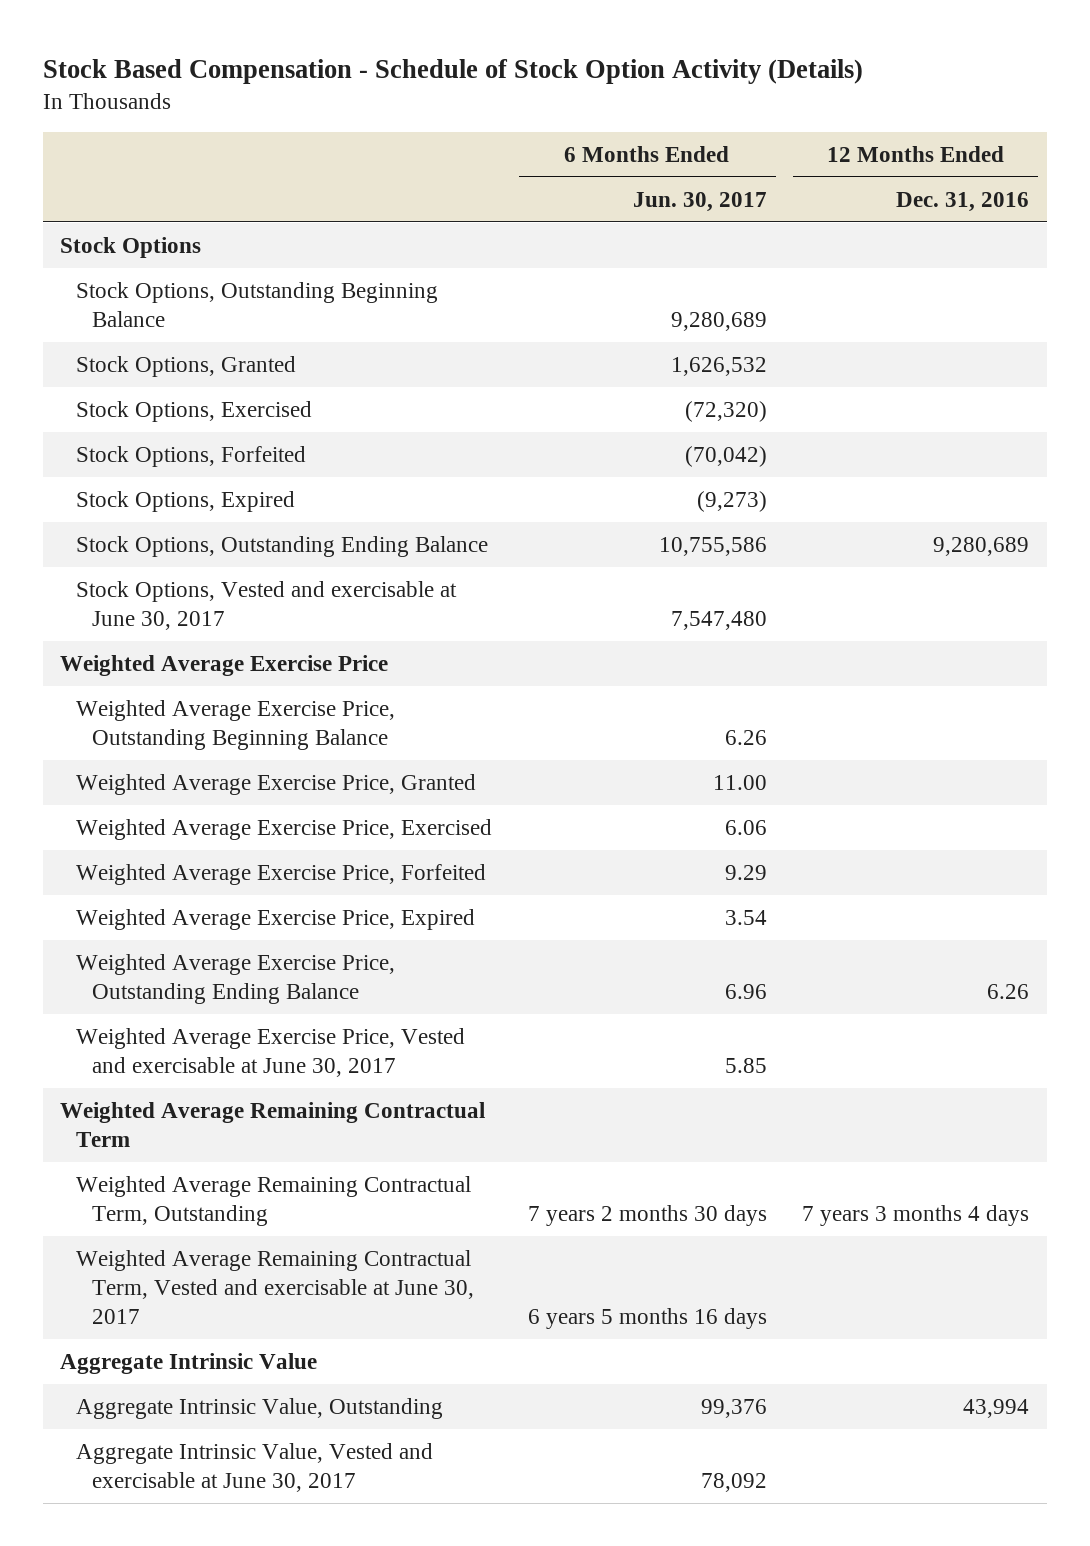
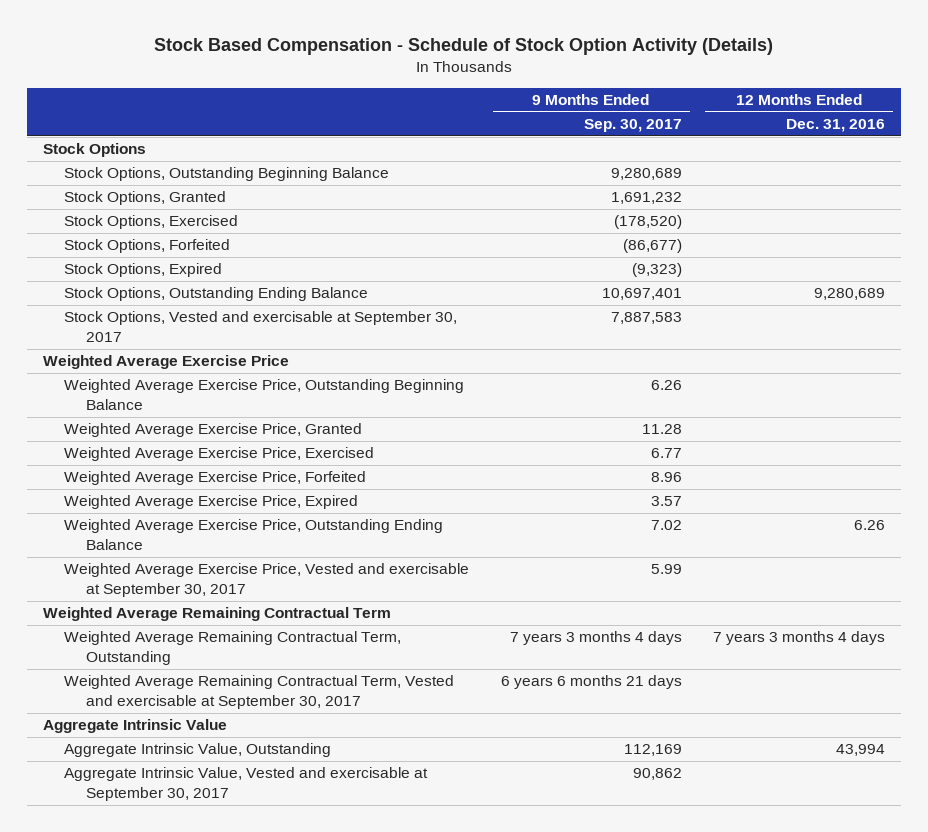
- | 6 Months Ended Jun. 30, 2017 | 12 Months Ended Dec. 31, 2016
+ | 9 Months Ended Sep. 30, 2017 | 12 Months Ended Dec. 31, 2016
- Stock Options, Vested and exercisable at June 30, 2017 | 7,547,480 |
+ Stock Options, Vested and exercisable at September 30, 2017 | 7,887,583 |
- Weighted Average Exercise Price, Vested and exercisable at June 30, 2017 | 5.85 |
+ Weighted Average Exercise Price, Vested and exercisable at September 30, 2017 | 5.99 |
- Weighted Average Remaining Contractual Term, Vested and exercisable at June 30, 2017 | 6 years 5 months 16 days |
+ Weighted Average Remaining Contractual Term, Vested and exercisable at September 30, 2017 | 6 years 6 months 21 days |
- Aggregate Intrinsic Value, Vested and exercisable at June 30, 2017 | 78,092 |
+ Aggregate Intrinsic Value, Vested and exercisable at September 30, 2017 | 90,862 |

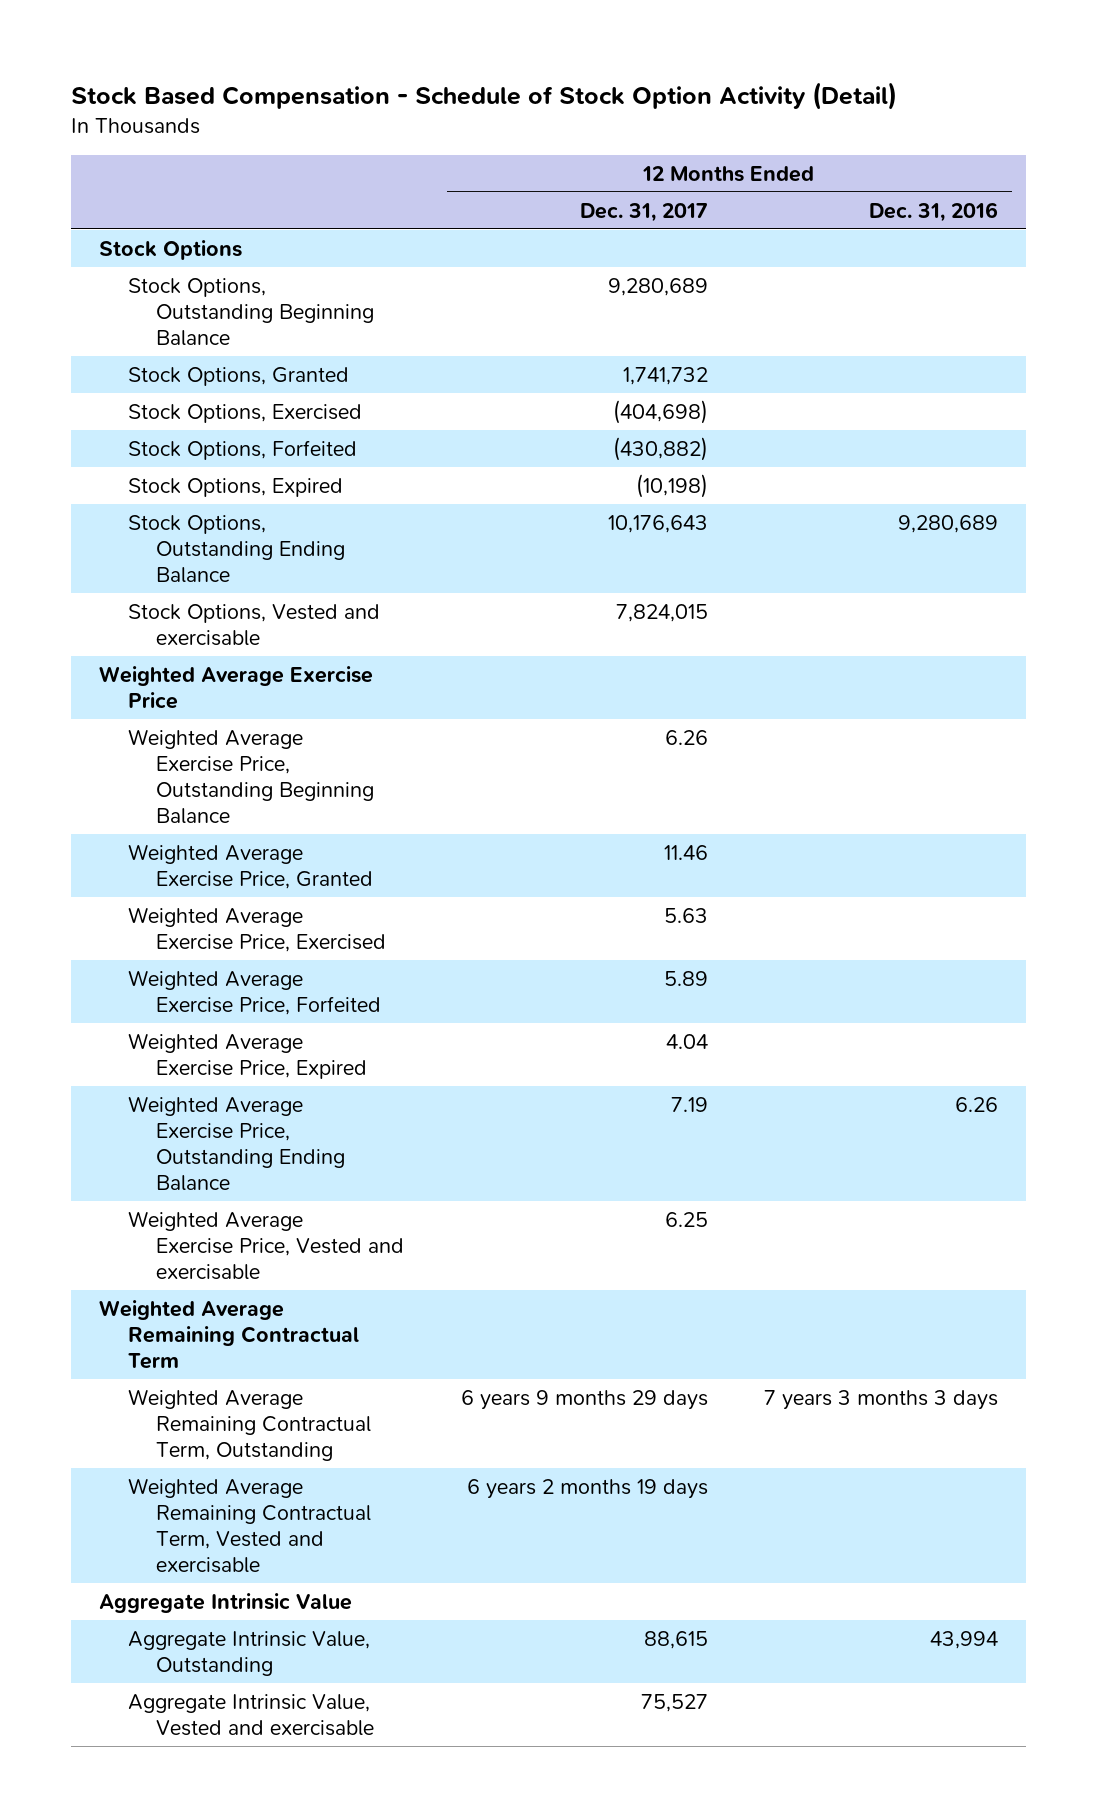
- Stock Based Compensation - Schedule of Stock Option Activity (Details)
+ Stock Based Compensation - Schedule of Stock Option Activity (Detail)
- | 9 Months Ended Sep. 30, 2017 | 12 Months Ended Dec. 31, 2016
+ | 12 Months Ended Dec. 31, 2017 | 12 Months Ended Dec. 31, 2016
- Stock Options, Vested and exercisable at September 30, 2017 | 7,887,583 |
+ Stock Options, Vested and exercisable | 7,824,015 |
- Weighted Average Exercise Price, Vested and exercisable at September 30, 2017 | 5.99 |
+ Weighted Average Exercise Price, Vested and exercisable | 6.25 |
- Weighted Average Remaining Contractual Term, Outstanding | 7 years 3 months 4 days | 7 years 3 months 4 days
- Weighted Average Remaining Contractual Term, Vested and exercisable at September 30, 2017 | 6 years 6 months 21 days |
+ Weighted Average Remaining Contractual Term, Outstanding | 6 years 9 months 29 days | 7 years 3 months 3 days
+ Weighted Average Remaining Contractual Term, Vested and exercisable | 6 years 2 months 19 days |
- Aggregate Intrinsic Value, Vested and exercisable at September 30, 2017 | 90,862 |
+ Aggregate Intrinsic Value, Vested and exercisable | 75,527 |

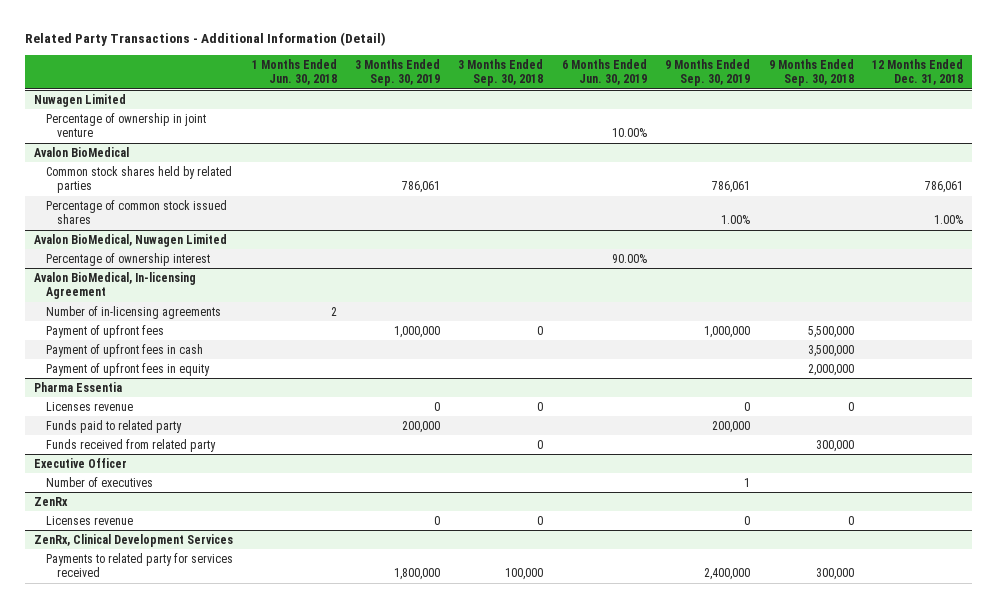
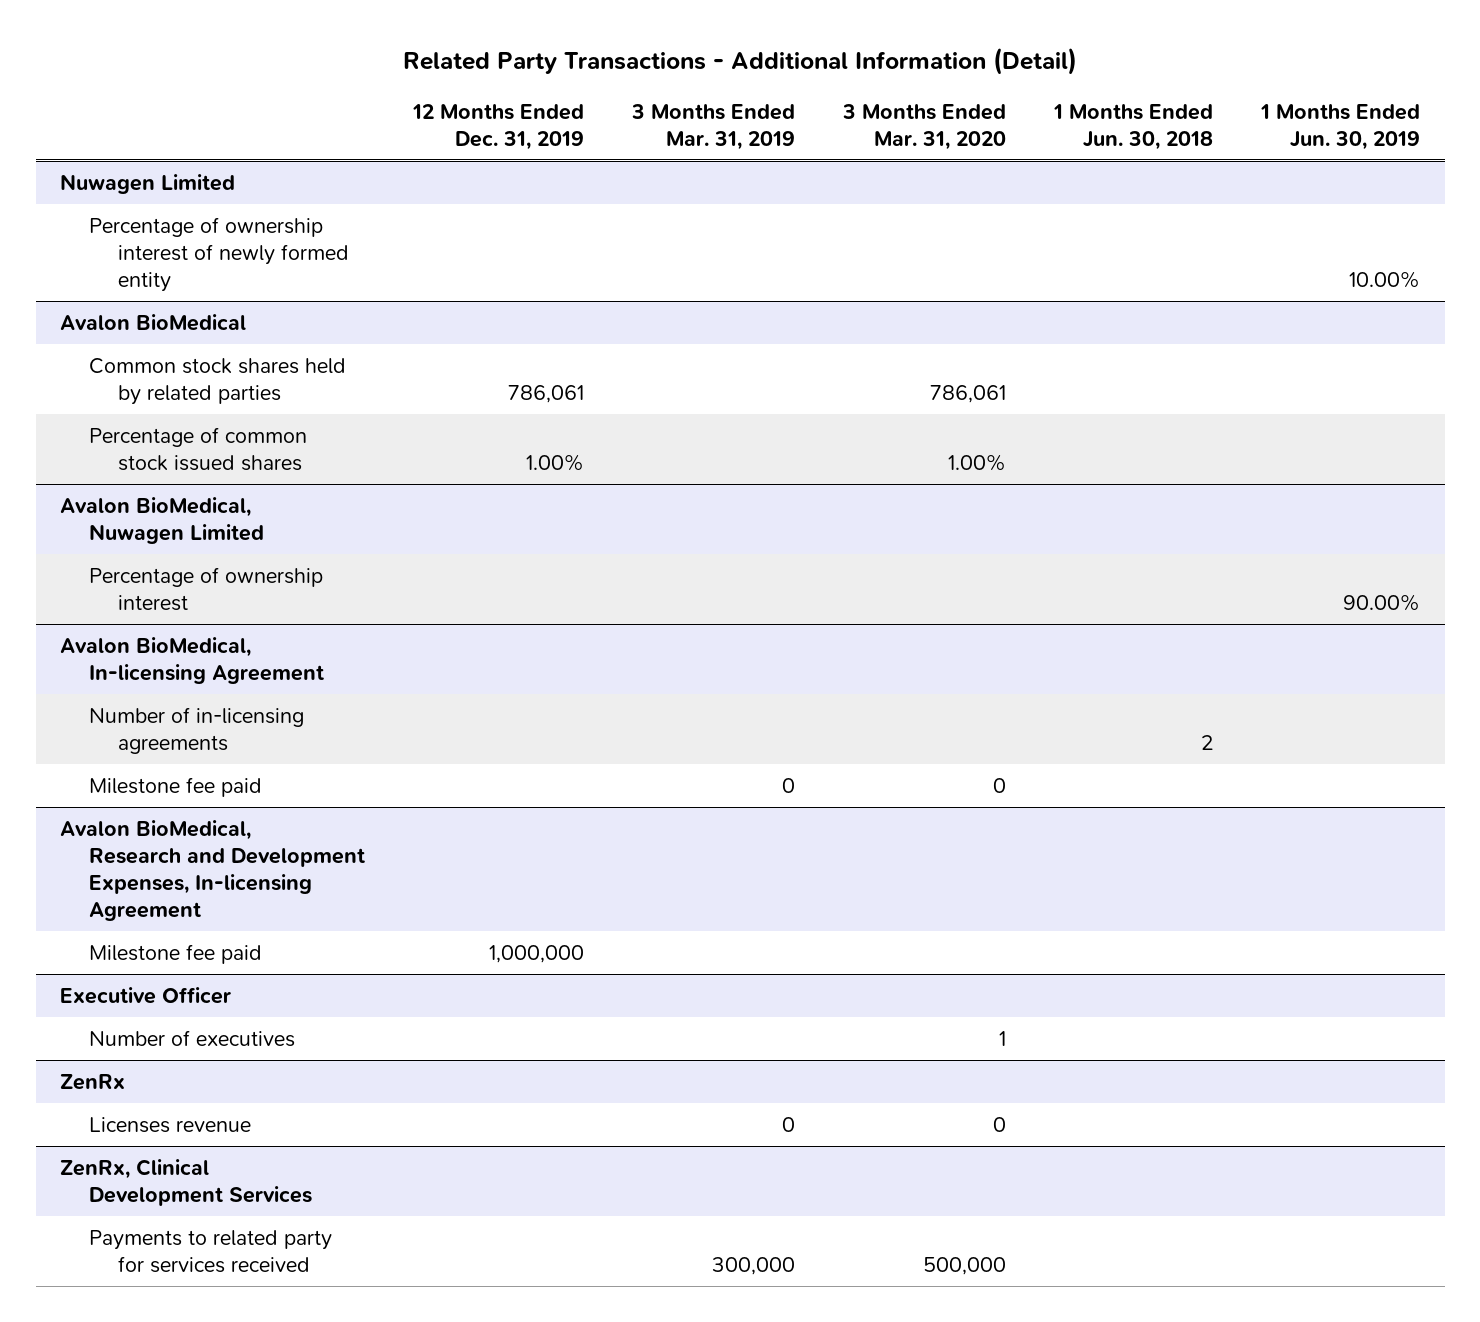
- | 1 Months Ended Jun. 30, 2018 | 3 Months Ended Sep. 30, 2019 | 3 Months Ended Sep. 30, 2018 | 6 Months Ended Jun. 30, 2019 | 9 Months Ended Sep. 30, 2019 | 9 Months Ended Sep. 30, 2018 | 12 Months Ended Dec. 31, 2018
+ | 12 Months Ended Dec. 31, 2019 | 3 Months Ended Mar. 31, 2019 | 3 Months Ended Mar. 31, 2020 | 1 Months Ended Jun. 30, 2018 | 1 Months Ended Jun. 30, 2019
@ Nuwagen Limited
- Percentage of ownership in joint venture | | | | 10.00% | | |
+ Percentage of ownership interest of newly formed entity | | | | | 10.00%
@ Avalon BioMedical, In-licensing Agreement
- Payment of upfront fees | | 1,000,000 | 0 | | 1,000,000 | 5,500,000 |
- Payment of upfront fees in cash | | | | | | 3,500,000 |
- Payment of upfront fees in equity | | | | | | 2,000,000 |
- Pharma Essentia
- Licenses revenue | | 0 | 0 | | 0 | 0 |
- Funds paid to related party | | 200,000 | | | 200,000 | |
- Funds received from related party | | | 0 | | | 300,000 |
@ Avalon BioMedical, In-licensing Agreement
+ Milestone fee paid | | 0 | 0 | |
+ Avalon BioMedical, Research and Development Expenses, In-licensing Agreement
+ Milestone fee paid | 1,000,000 | | | |

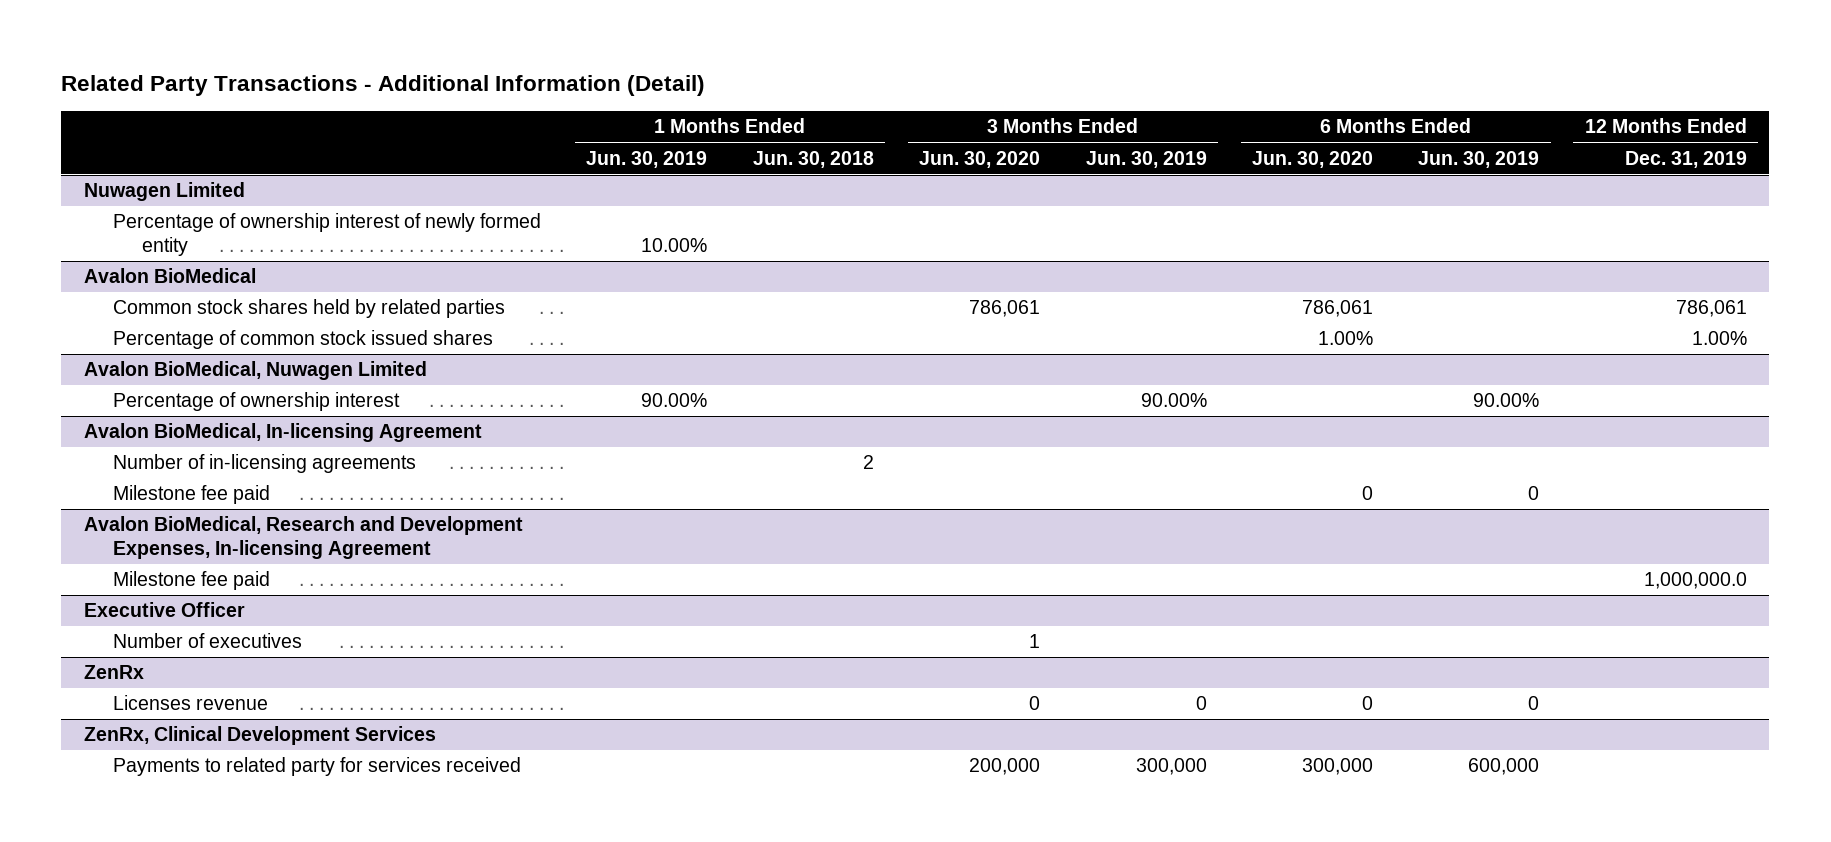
- | 12 Months Ended Dec. 31, 2019 | 3 Months Ended Mar. 31, 2019 | 3 Months Ended Mar. 31, 2020 | 1 Months Ended Jun. 30, 2018 | 1 Months Ended Jun. 30, 2019
+ | 1 Months Ended Jun. 30, 2019 | 1 Months Ended Jun. 30, 2018 | 3 Months Ended Jun. 30, 2020 | 3 Months Ended Jun. 30, 2019 | 6 Months Ended Jun. 30, 2020 | 6 Months Ended Jun. 30, 2019 | 12 Months Ended Dec. 31, 2019
@ Avalon BioMedical, Research and Development Expenses, In-licensing Agreement
- Milestone fee paid | 1,000,000 | | | |
+ Milestone fee paid | | | | | | | 1,000,000.0

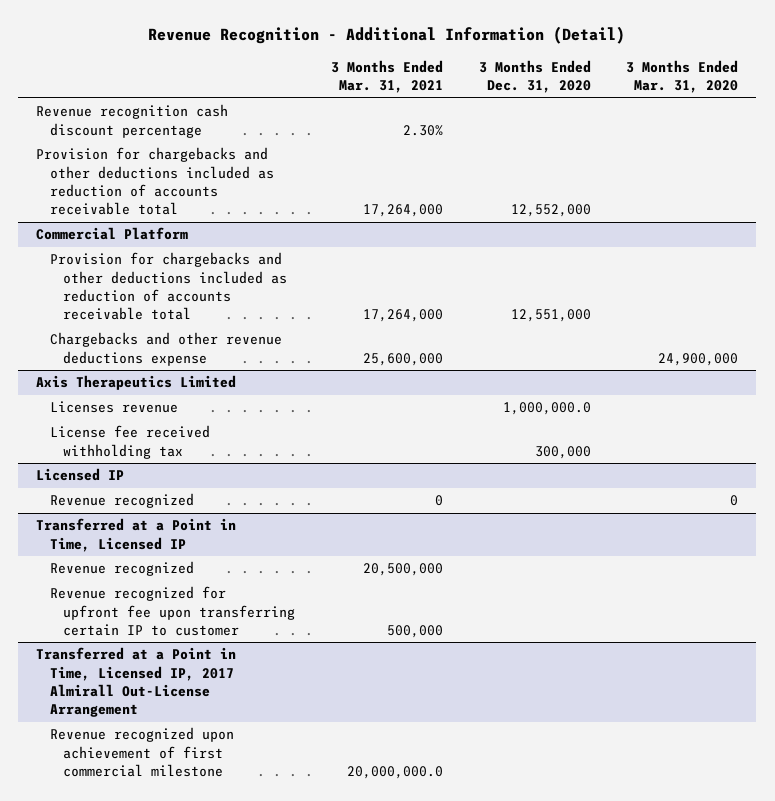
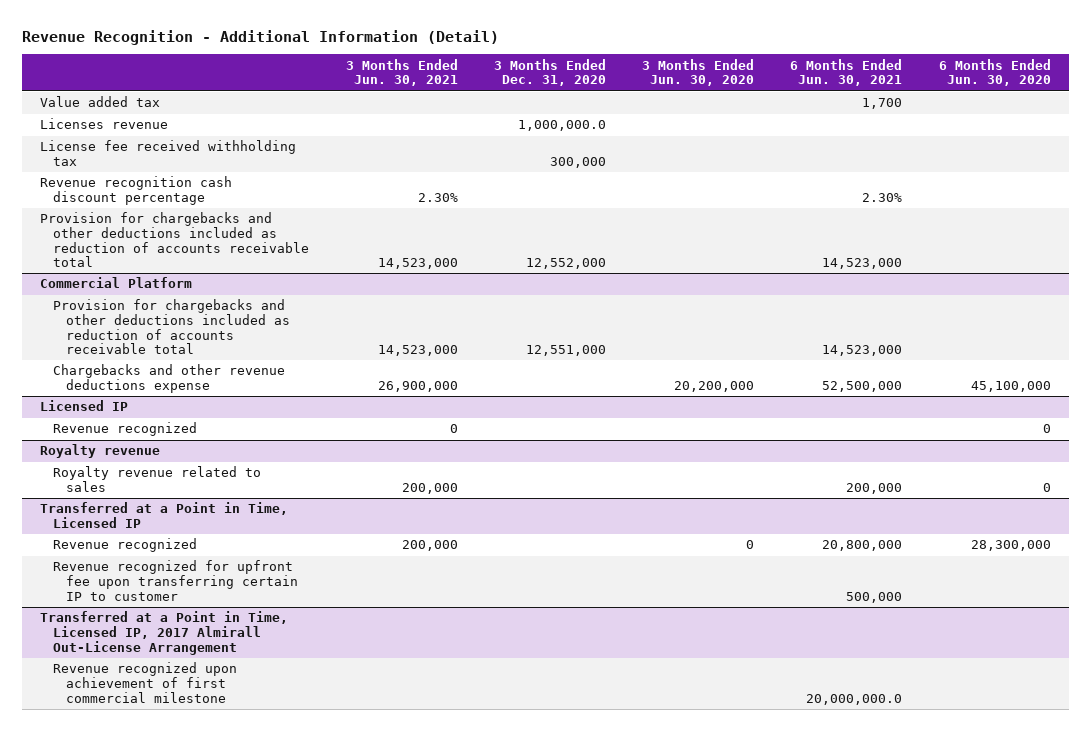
- | 3 Months Ended Mar. 31, 2021 | 3 Months Ended Dec. 31, 2020 | 3 Months Ended Mar. 31, 2020
+ | 3 Months Ended Jun. 30, 2021 | 3 Months Ended Dec. 31, 2020 | 3 Months Ended Jun. 30, 2020 | 6 Months Ended Jun. 30, 2021 | 6 Months Ended Jun. 30, 2020
+ Value added tax | | | | 1,700 |
+ Licenses revenue | | 1,000,000.0 | | |
+ License fee received withholding tax | | 300,000 | | |
- Axis Therapeutics Limited
- Licenses revenue | | 1,000,000.0 |
- License fee received withholding tax | | 300,000 |
+ Royalty revenue
+ Royalty revenue related to sales | 200,000 | | | 200,000 | 0

